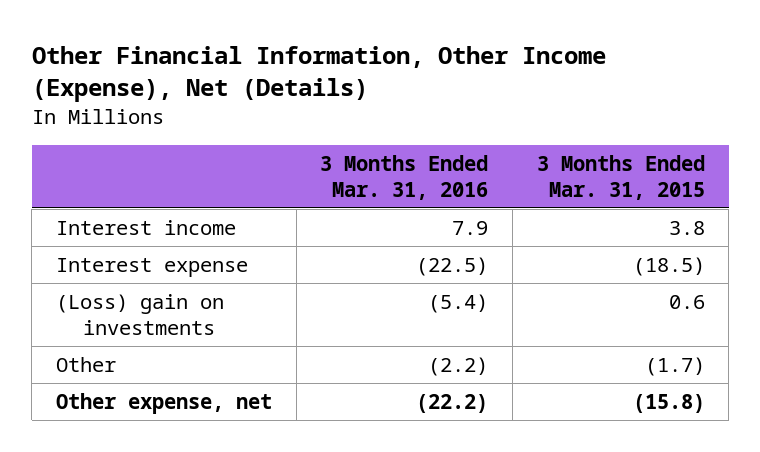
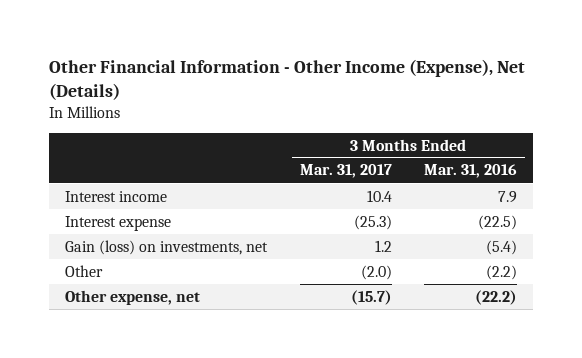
- Other Financial Information, Other Income (Expense), Net (Details)
+ Other Financial Information - Other Income (Expense), Net (Details)
- | 3 Months Ended Mar. 31, 2016 | 3 Months Ended Mar. 31, 2015
+ | 3 Months Ended Mar. 31, 2017 | 3 Months Ended Mar. 31, 2016
- (Loss) gain on investments | (5.4) | 0.6
+ Gain (loss) on investments, net | 1.2 | (5.4)

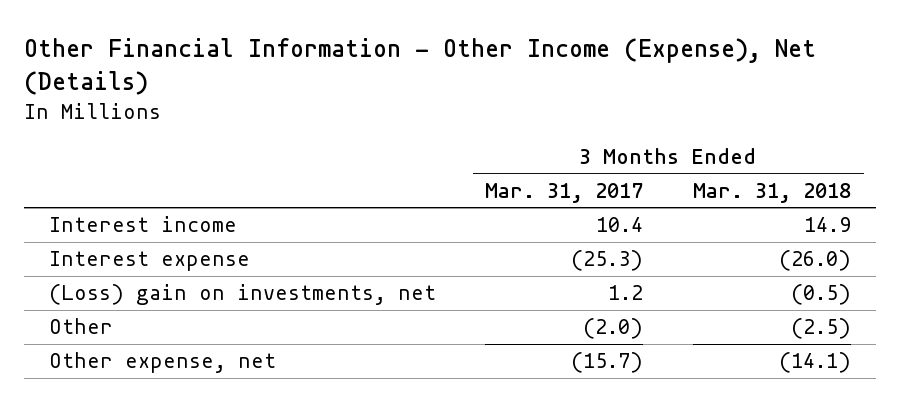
- | 3 Months Ended Mar. 31, 2017 | 3 Months Ended Mar. 31, 2016
+ | 3 Months Ended Mar. 31, 2017 | 3 Months Ended Mar. 31, 2018
- Gain (loss) on investments, net | 1.2 | (5.4)
+ (Loss) gain on investments, net | 1.2 | (0.5)

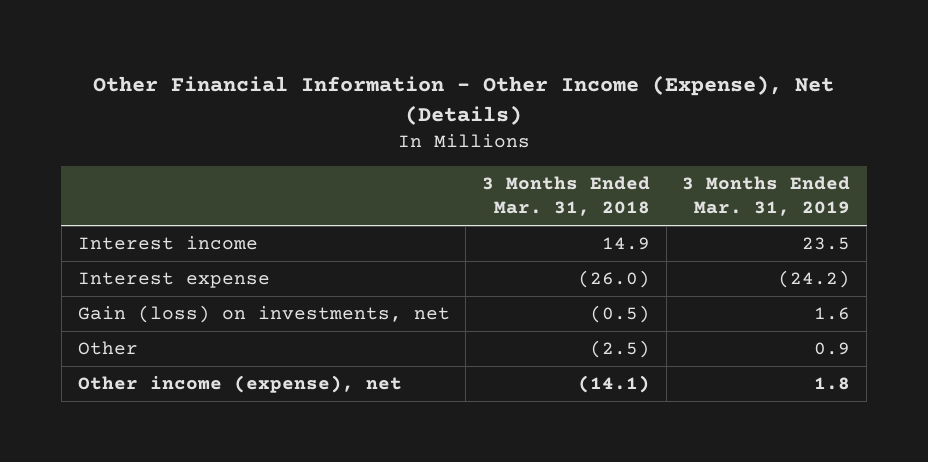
- | 3 Months Ended Mar. 31, 2017 | 3 Months Ended Mar. 31, 2018
+ | 3 Months Ended Mar. 31, 2018 | 3 Months Ended Mar. 31, 2019
- (Loss) gain on investments, net | 1.2 | (0.5)
+ Gain (loss) on investments, net | (0.5) | 1.6
- Other expense, net | (15.7) | (14.1)
+ Other income (expense), net | (14.1) | 1.8

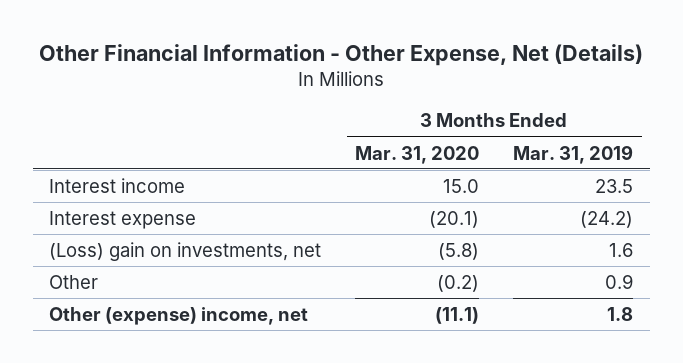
- Other Financial Information - Other Income (Expense), Net (Details)
+ Other Financial Information - Other Expense, Net (Details)
- | 3 Months Ended Mar. 31, 2018 | 3 Months Ended Mar. 31, 2019
+ | 3 Months Ended Mar. 31, 2020 | 3 Months Ended Mar. 31, 2019
- Gain (loss) on investments, net | (0.5) | 1.6
+ (Loss) gain on investments, net | (5.8) | 1.6
- Other income (expense), net | (14.1) | 1.8
+ Other (expense) income, net | (11.1) | 1.8

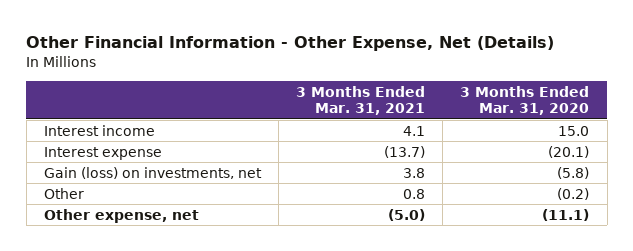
- | 3 Months Ended Mar. 31, 2020 | 3 Months Ended Mar. 31, 2019
+ | 3 Months Ended Mar. 31, 2021 | 3 Months Ended Mar. 31, 2020
- (Loss) gain on investments, net | (5.8) | 1.6
+ Gain (loss) on investments, net | 3.8 | (5.8)
- Other (expense) income, net | (11.1) | 1.8
+ Other expense, net | (5.0) | (11.1)

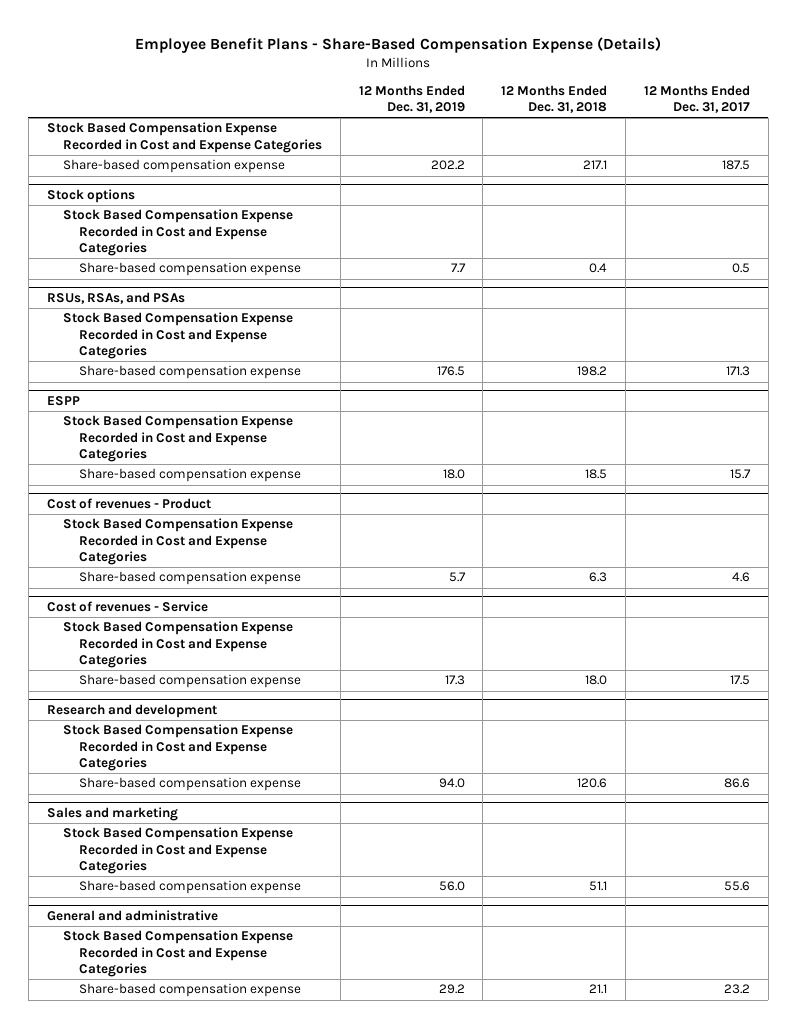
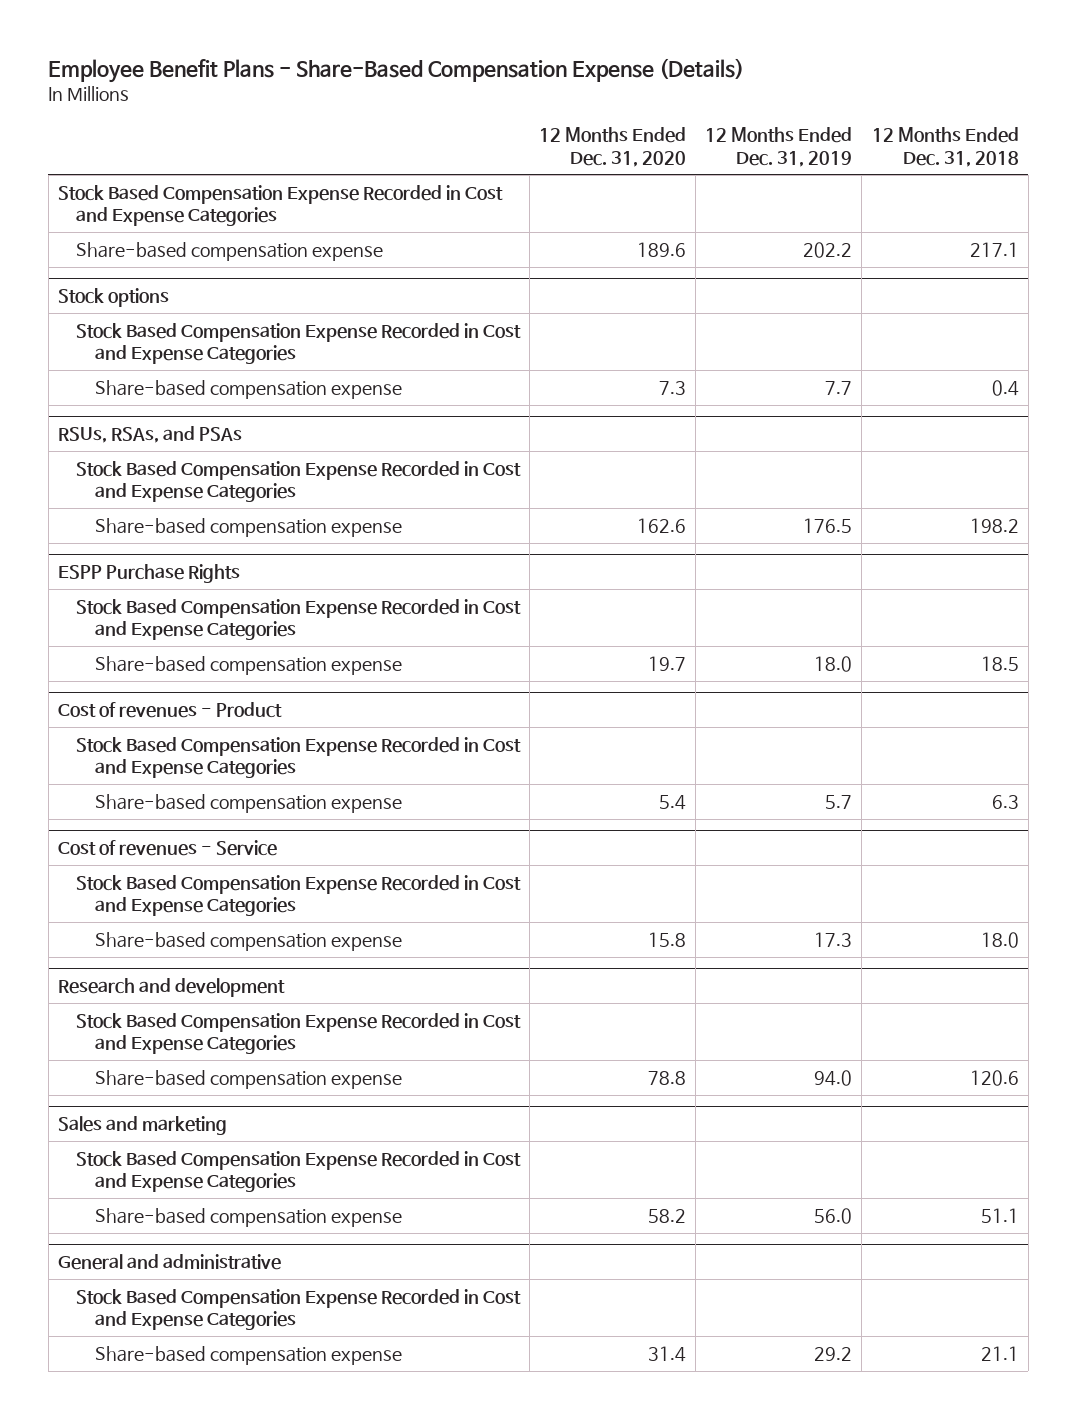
- | 12 Months Ended Dec. 31, 2019 | 12 Months Ended Dec. 31, 2018 | 12 Months Ended Dec. 31, 2017
+ | 12 Months Ended Dec. 31, 2020 | 12 Months Ended Dec. 31, 2019 | 12 Months Ended Dec. 31, 2018
- ESPP
+ ESPP Purchase Rights

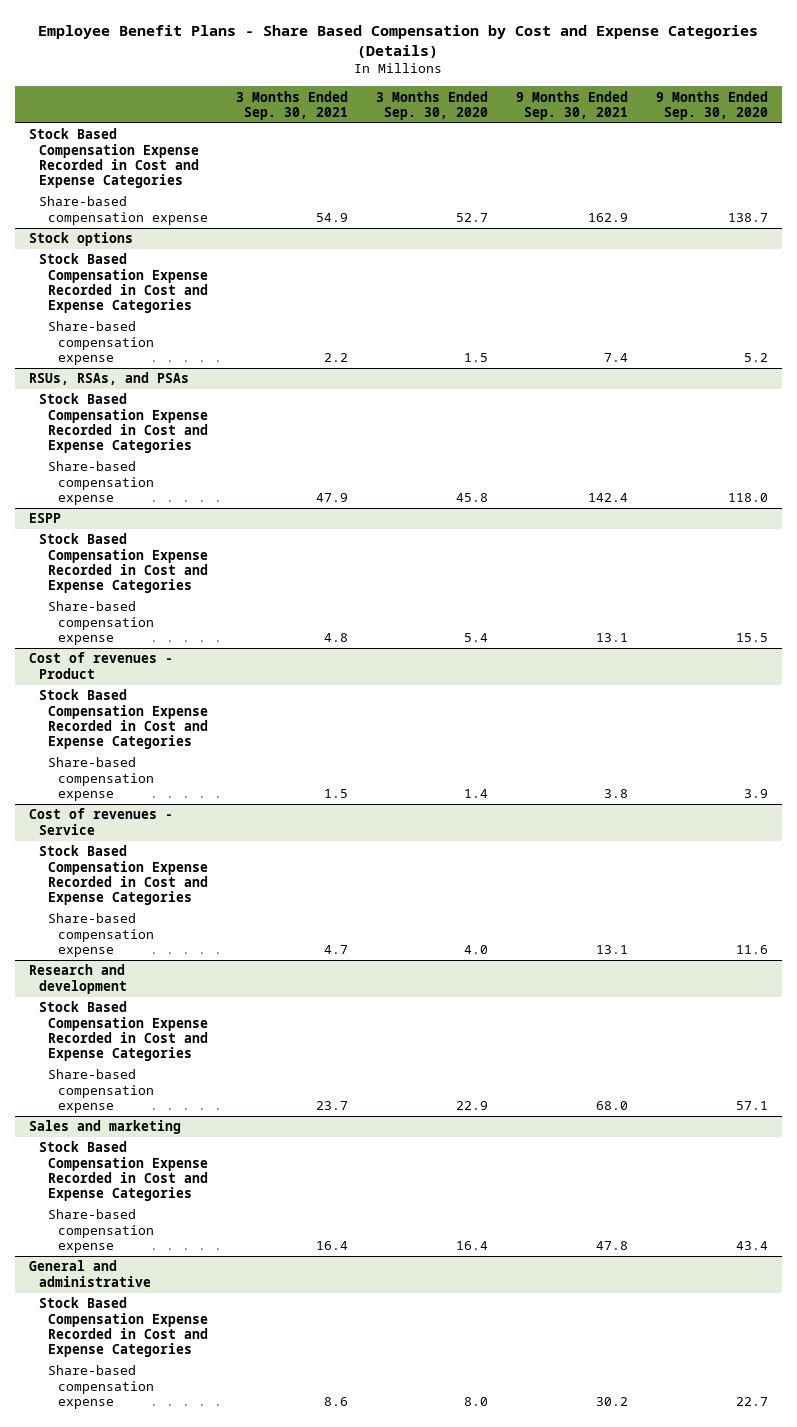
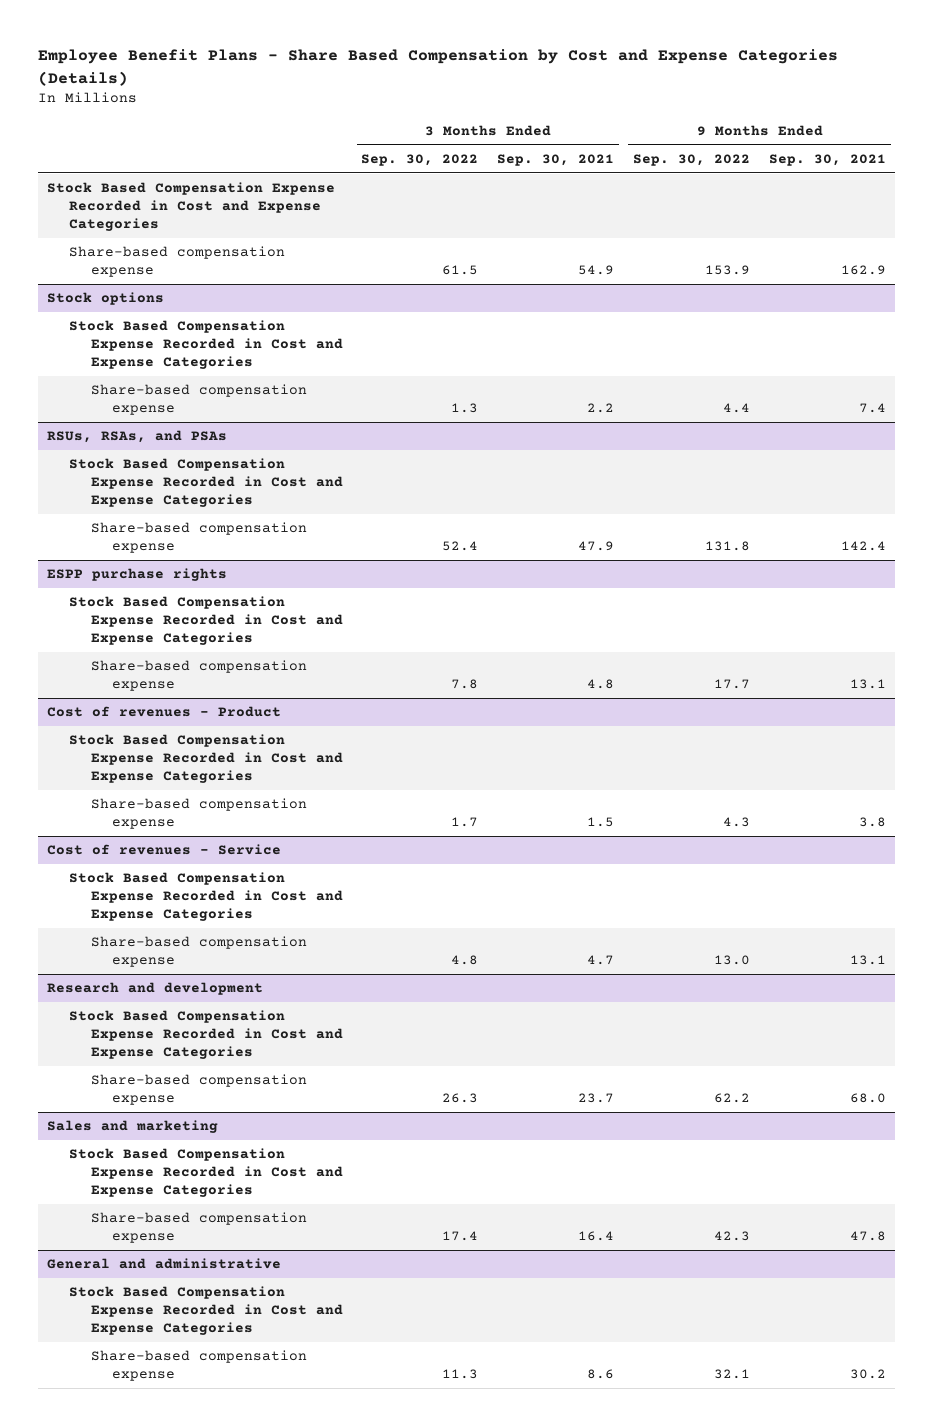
- | 3 Months Ended Sep. 30, 2021 | 3 Months Ended Sep. 30, 2020 | 9 Months Ended Sep. 30, 2021 | 9 Months Ended Sep. 30, 2020
+ | 3 Months Ended Sep. 30, 2022 | 3 Months Ended Sep. 30, 2021 | 9 Months Ended Sep. 30, 2022 | 9 Months Ended Sep. 30, 2021
- ESPP
+ ESPP purchase rights

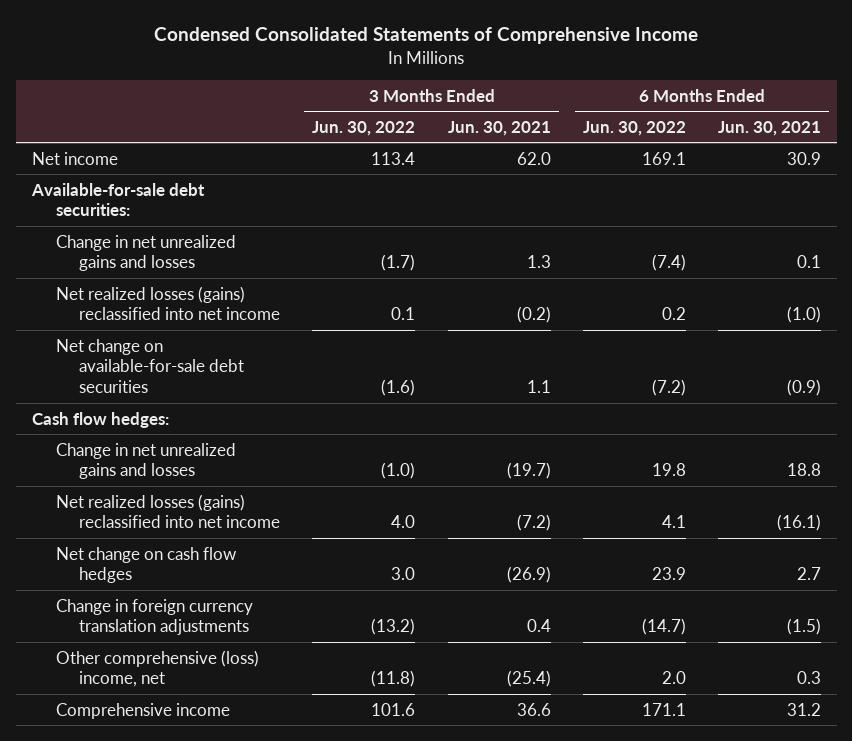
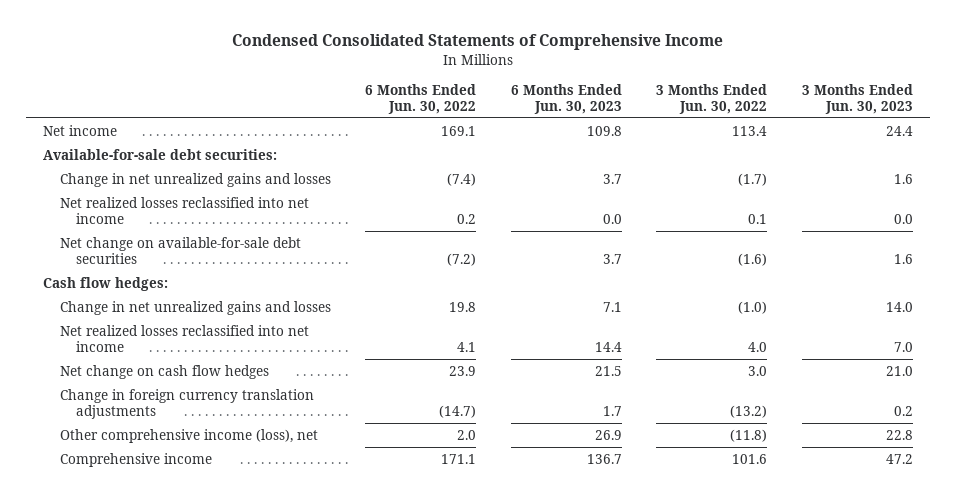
- | 3 Months Ended Jun. 30, 2022 | 3 Months Ended Jun. 30, 2021 | 6 Months Ended Jun. 30, 2022 | 6 Months Ended Jun. 30, 2021
+ | 6 Months Ended Jun. 30, 2022 | 6 Months Ended Jun. 30, 2023 | 3 Months Ended Jun. 30, 2022 | 3 Months Ended Jun. 30, 2023
- Net realized losses (gains) reclassified into net income | 0.1 | (0.2) | 0.2 | (1.0)
+ Net realized losses reclassified into net income | 0.2 | 0.0 | 0.1 | 0.0
- Net realized losses (gains) reclassified into net income | 4.0 | (7.2) | 4.1 | (16.1)
+ Net realized losses reclassified into net income | 4.1 | 14.4 | 4.0 | 7.0
- Other comprehensive (loss) income, net | (11.8) | (25.4) | 2.0 | 0.3
+ Other comprehensive income (loss), net | 2.0 | 26.9 | (11.8) | 22.8

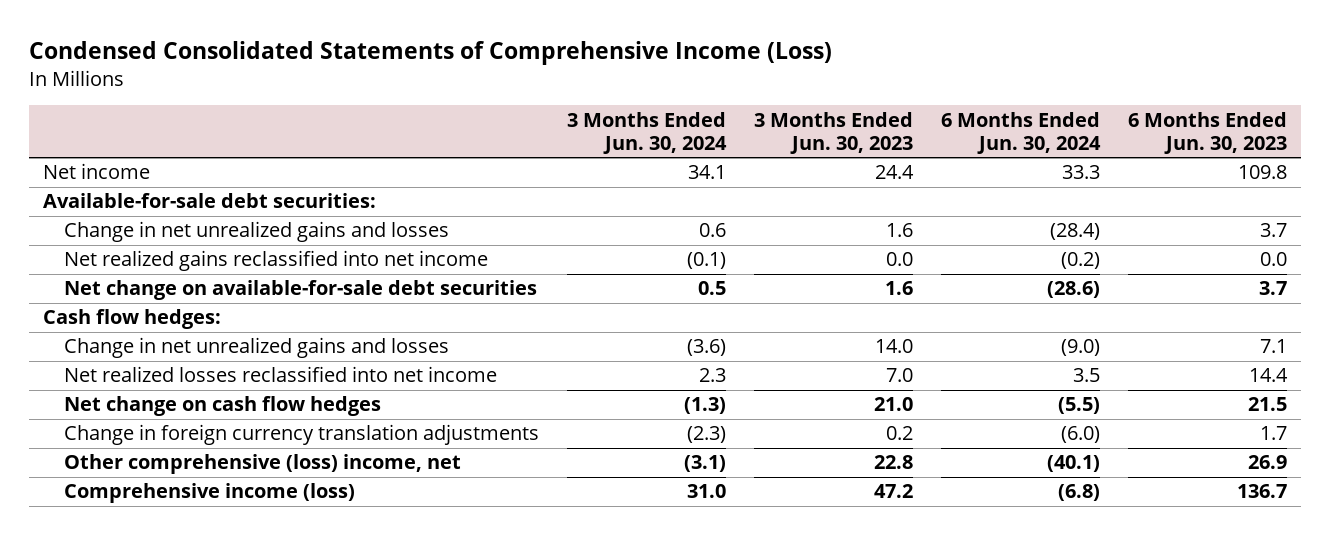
- Condensed Consolidated Statements of Comprehensive Income
+ Condensed Consolidated Statements of Comprehensive Income (Loss)
- | 6 Months Ended Jun. 30, 2022 | 6 Months Ended Jun. 30, 2023 | 3 Months Ended Jun. 30, 2022 | 3 Months Ended Jun. 30, 2023
+ | 3 Months Ended Jun. 30, 2024 | 3 Months Ended Jun. 30, 2023 | 6 Months Ended Jun. 30, 2024 | 6 Months Ended Jun. 30, 2023
- Net realized losses reclassified into net income | 0.2 | 0.0 | 0.1 | 0.0
+ Net realized gains reclassified into net income | (0.1) | 0.0 | (0.2) | 0.0
- Other comprehensive income (loss), net | 2.0 | 26.9 | (11.8) | 22.8
- Comprehensive income | 171.1 | 136.7 | 101.6 | 47.2
+ Other comprehensive (loss) income, net | (3.1) | 22.8 | (40.1) | 26.9
+ Comprehensive income (loss) | 31.0 | 47.2 | (6.8) | 136.7

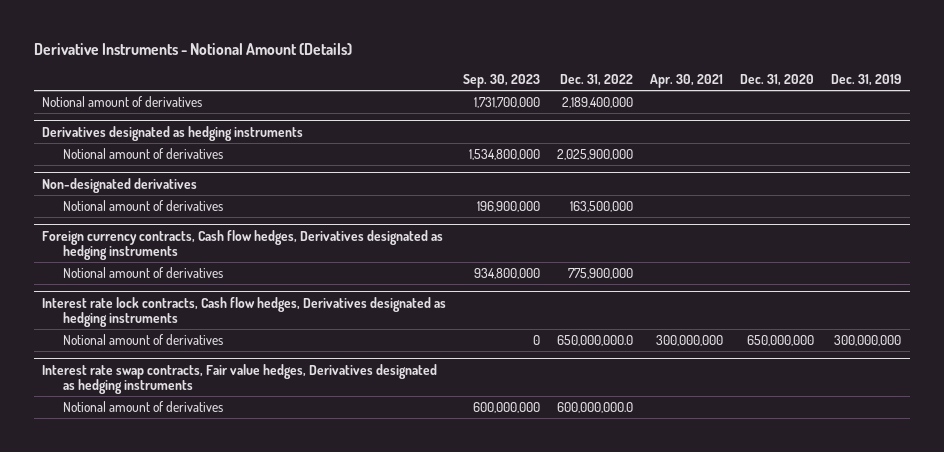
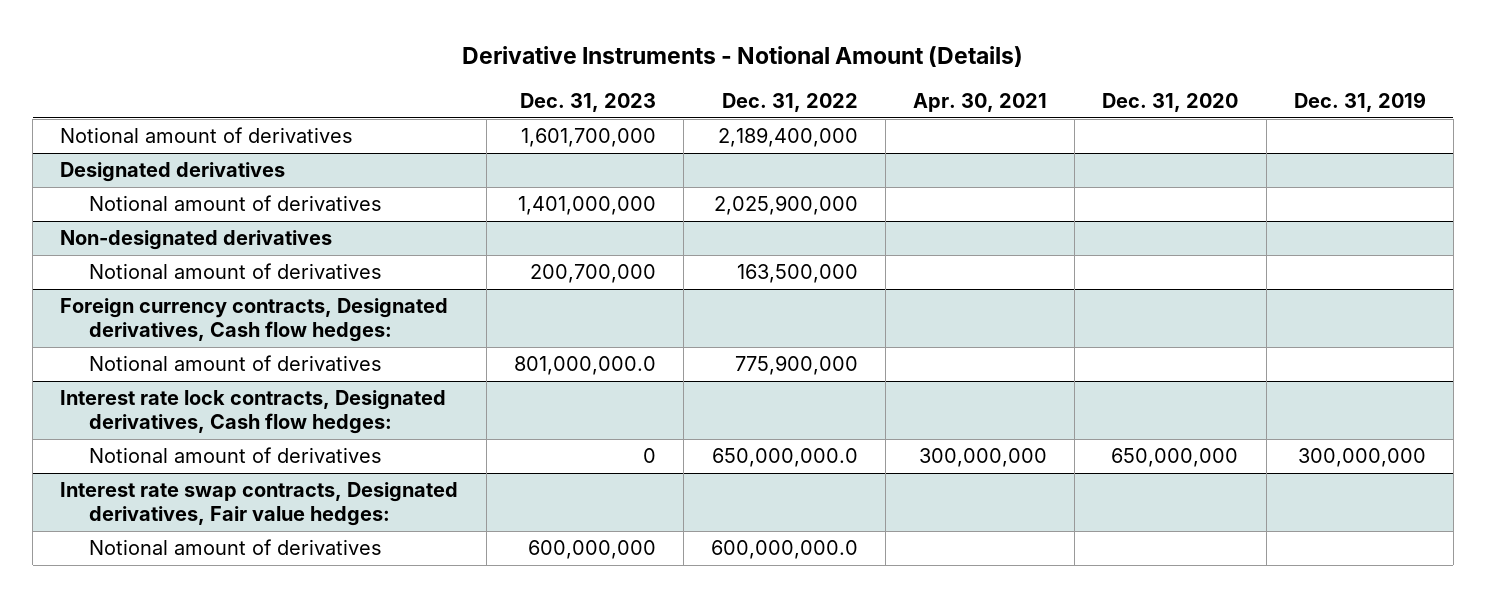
- | Sep. 30, 2023 | Dec. 31, 2022 | Apr. 30, 2021 | Dec. 31, 2020 | Dec. 31, 2019
+ | Dec. 31, 2023 | Dec. 31, 2022 | Apr. 30, 2021 | Dec. 31, 2020 | Dec. 31, 2019
- Derivatives designated as hedging instruments
+ Designated derivatives
- Foreign currency contracts, Cash flow hedges, Derivatives designated as hedging instruments
+ Foreign currency contracts, Designated derivatives, Cash flow hedges:
- Interest rate lock contracts, Cash flow hedges, Derivatives designated as hedging instruments
+ Interest rate lock contracts, Designated derivatives, Cash flow hedges:
- Interest rate swap contracts, Fair value hedges, Derivatives designated as hedging instruments
+ Interest rate swap contracts, Designated derivatives, Fair value hedges:

